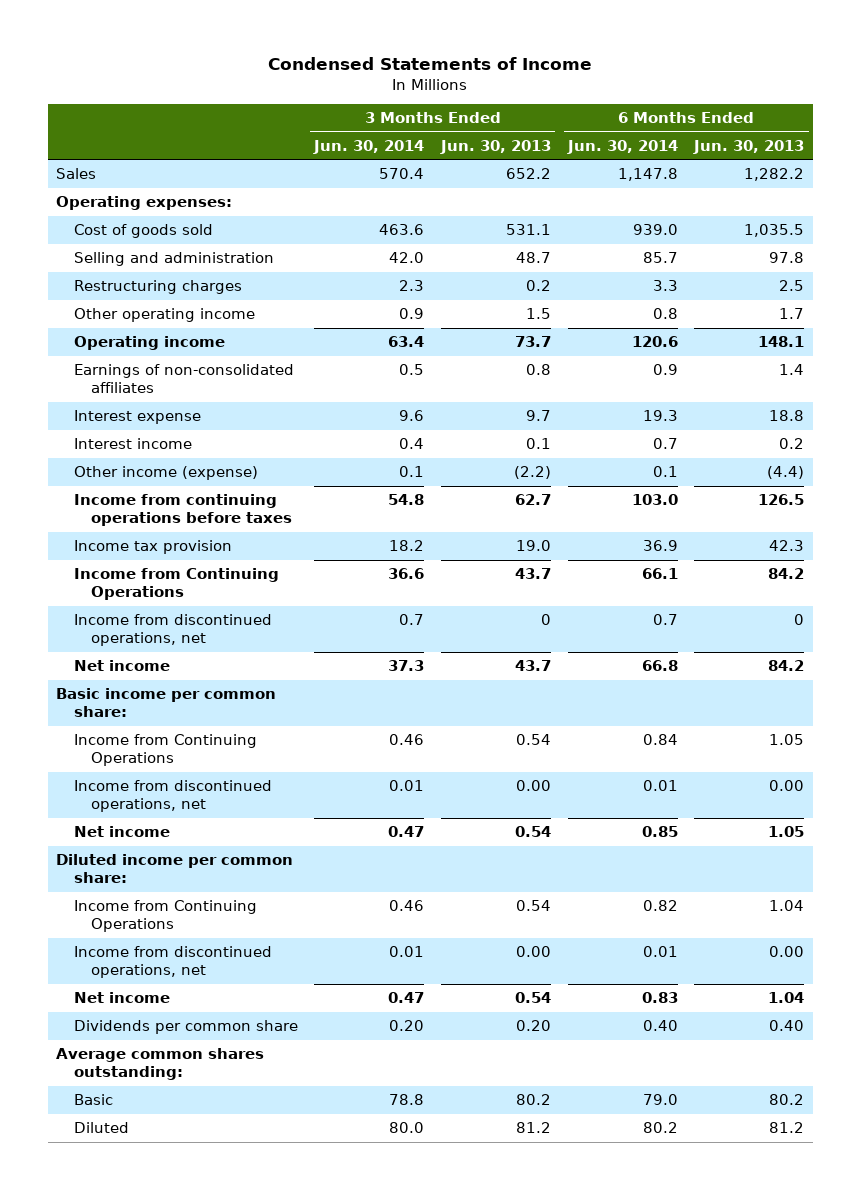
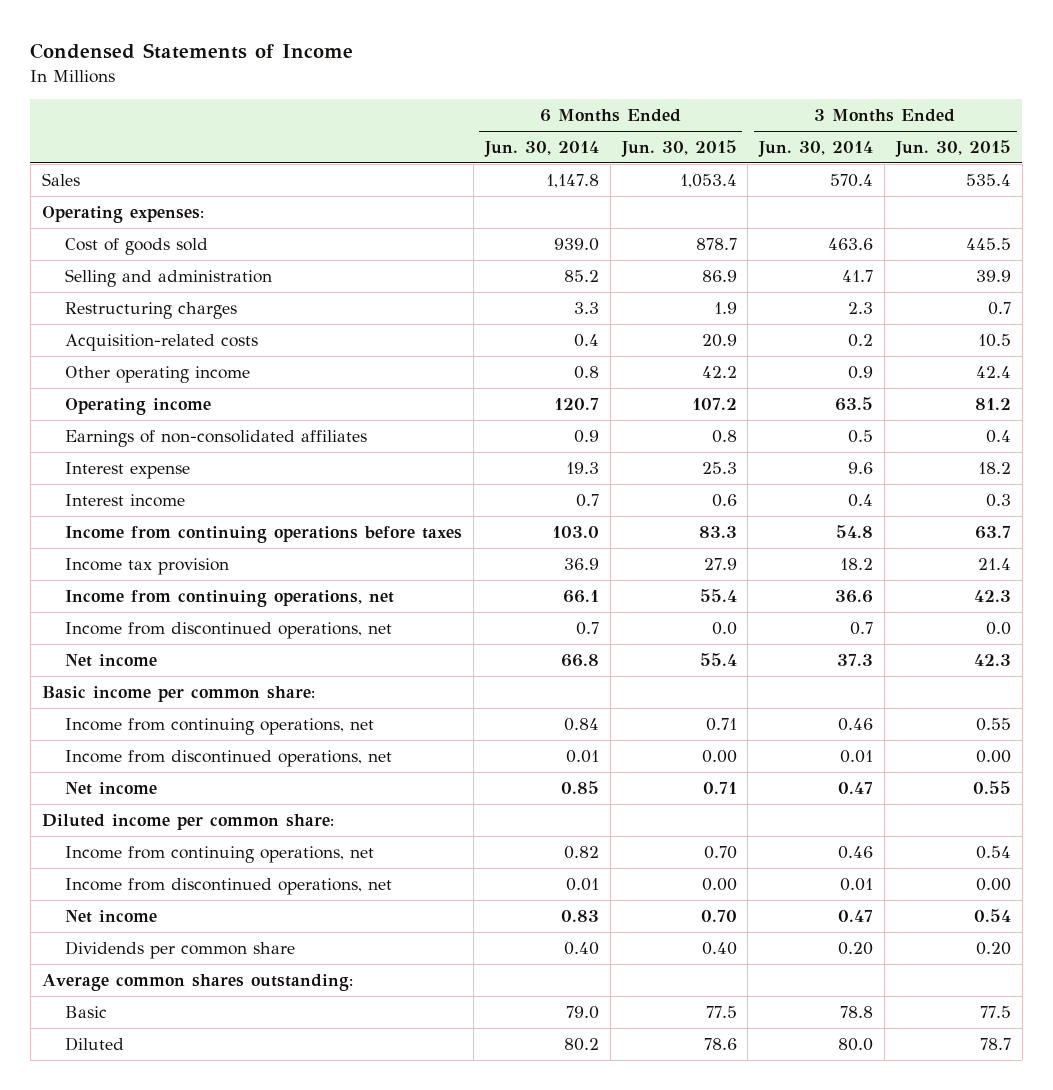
- | 3 Months Ended Jun. 30, 2014 | 3 Months Ended Jun. 30, 2013 | 6 Months Ended Jun. 30, 2014 | 6 Months Ended Jun. 30, 2013
+ | 6 Months Ended Jun. 30, 2014 | 6 Months Ended Jun. 30, 2015 | 3 Months Ended Jun. 30, 2014 | 3 Months Ended Jun. 30, 2015
- Selling and administration | 42.0 | 48.7 | 85.7 | 97.8
+ Selling and administration | 85.2 | 86.9 | 41.7 | 39.9
+ Acquisition-related costs | 0.4 | 20.9 | 0.2 | 10.5
- Operating income | 63.4 | 73.7 | 120.6 | 148.1
+ Operating income | 120.7 | 107.2 | 63.5 | 81.2
- Other income (expense) | 0.1 | (2.2) | 0.1 | (4.4)
- Income from Continuing Operations | 36.6 | 43.7 | 66.1 | 84.2
+ Income from continuing operations, net | 66.1 | 55.4 | 36.6 | 42.3
- Income from Continuing Operations | 0.46 | 0.54 | 0.84 | 1.05
+ Income from continuing operations, net | 0.84 | 0.71 | 0.46 | 0.55
- Income from Continuing Operations | 0.46 | 0.54 | 0.82 | 1.04
+ Income from continuing operations, net | 0.82 | 0.70 | 0.46 | 0.54

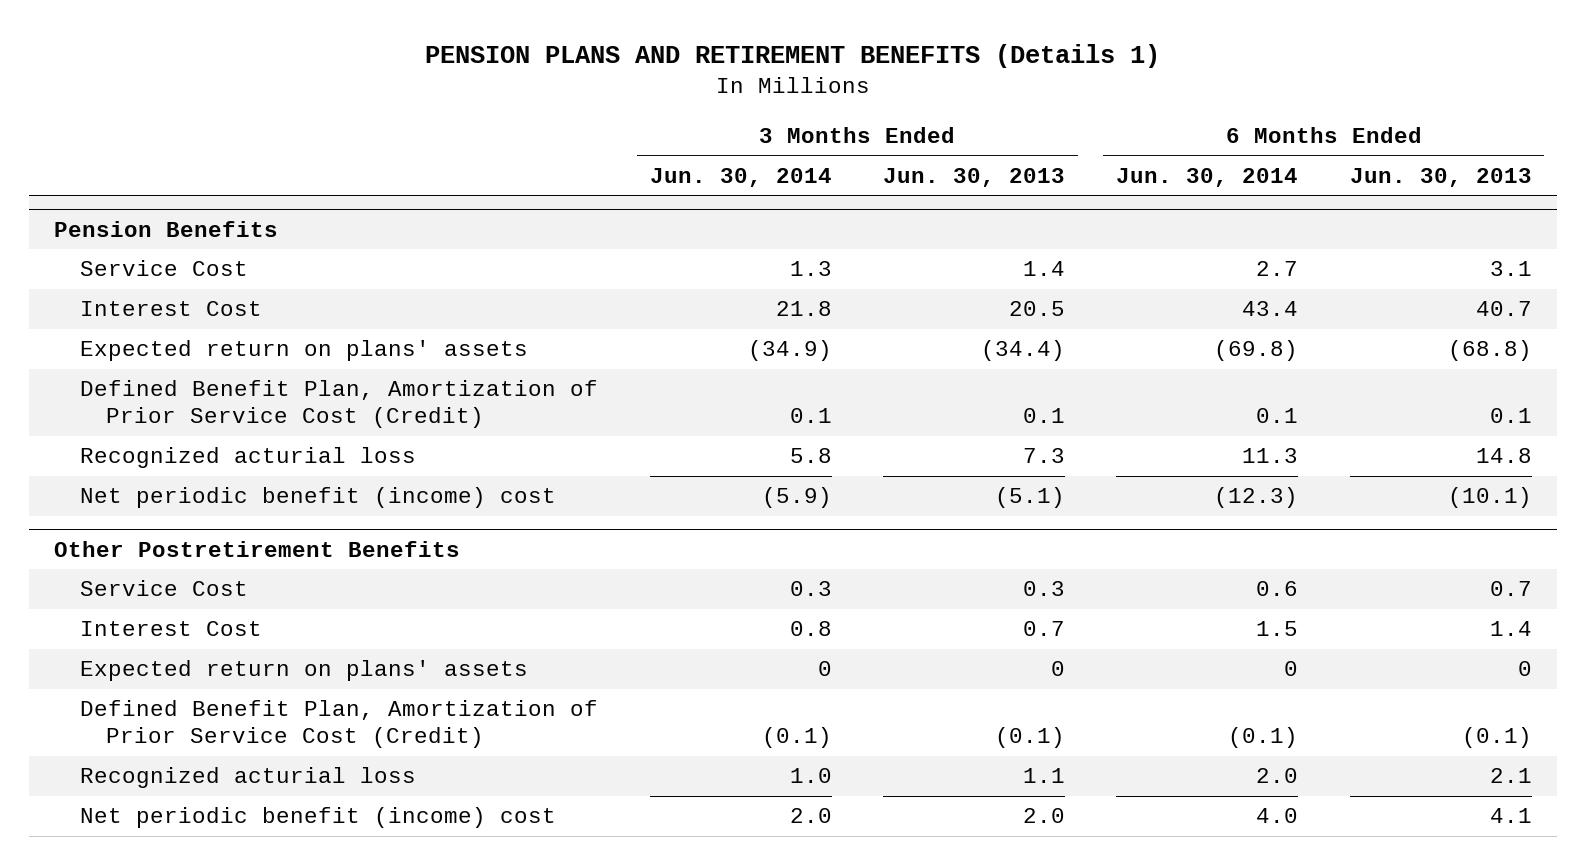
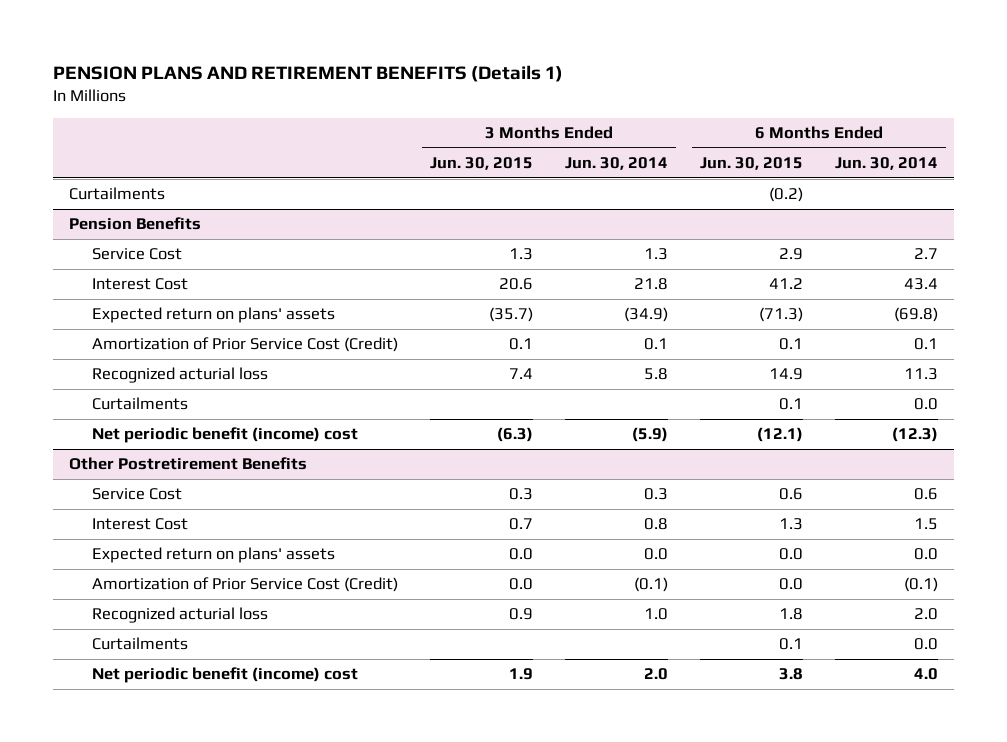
- | 3 Months Ended Jun. 30, 2014 | 3 Months Ended Jun. 30, 2013 | 6 Months Ended Jun. 30, 2014 | 6 Months Ended Jun. 30, 2013
+ | 3 Months Ended Jun. 30, 2015 | 3 Months Ended Jun. 30, 2014 | 6 Months Ended Jun. 30, 2015 | 6 Months Ended Jun. 30, 2014
+ Curtailments | | | (0.2) |
@ Pension Benefits
- Defined Benefit Plan, Amortization of Prior Service Cost (Credit) | 0.1 | 0.1 | 0.1 | 0.1
+ Amortization of Prior Service Cost (Credit) | 0.1 | 0.1 | 0.1 | 0.1
+ Curtailments | | | 0.1 | 0.0
@ Other Postretirement Benefits
- Expected return on plans' assets | 0 | 0 | 0 | 0
- Defined Benefit Plan, Amortization of Prior Service Cost (Credit) | (0.1) | (0.1) | (0.1) | (0.1)
+ Expected return on plans' assets | 0.0 | 0.0 | 0.0 | 0.0
+ Amortization of Prior Service Cost (Credit) | 0.0 | (0.1) | 0.0 | (0.1)
+ Curtailments | | | 0.1 | 0.0

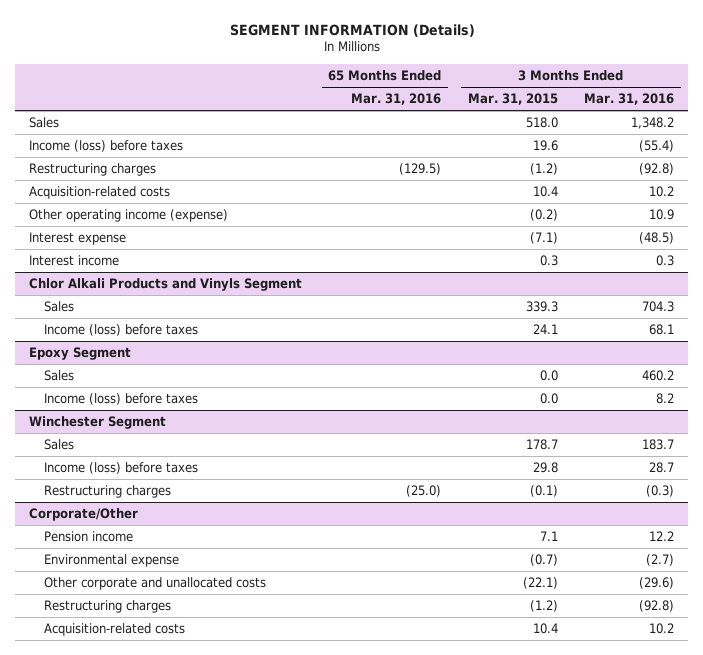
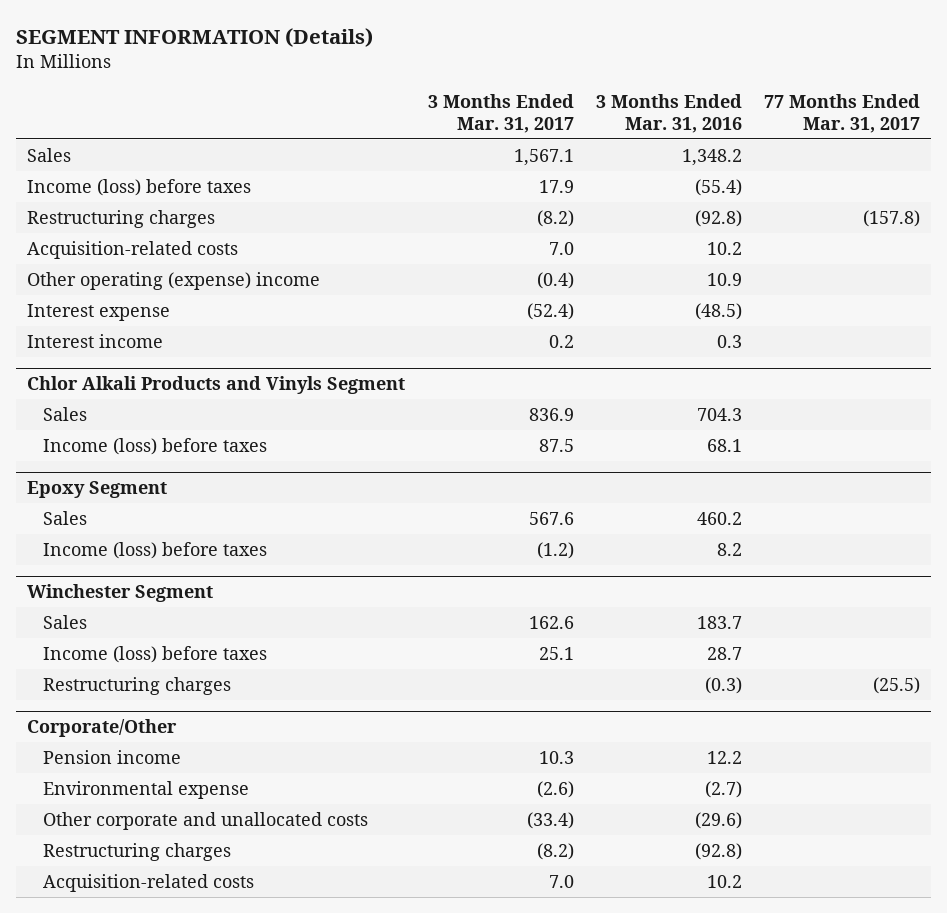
- | 65 Months Ended Mar. 31, 2016 | 3 Months Ended Mar. 31, 2015 | 3 Months Ended Mar. 31, 2016
+ | 3 Months Ended Mar. 31, 2017 | 3 Months Ended Mar. 31, 2016 | 77 Months Ended Mar. 31, 2017
- Other operating income (expense) | | (0.2) | 10.9
+ Other operating (expense) income | (0.4) | 10.9 |

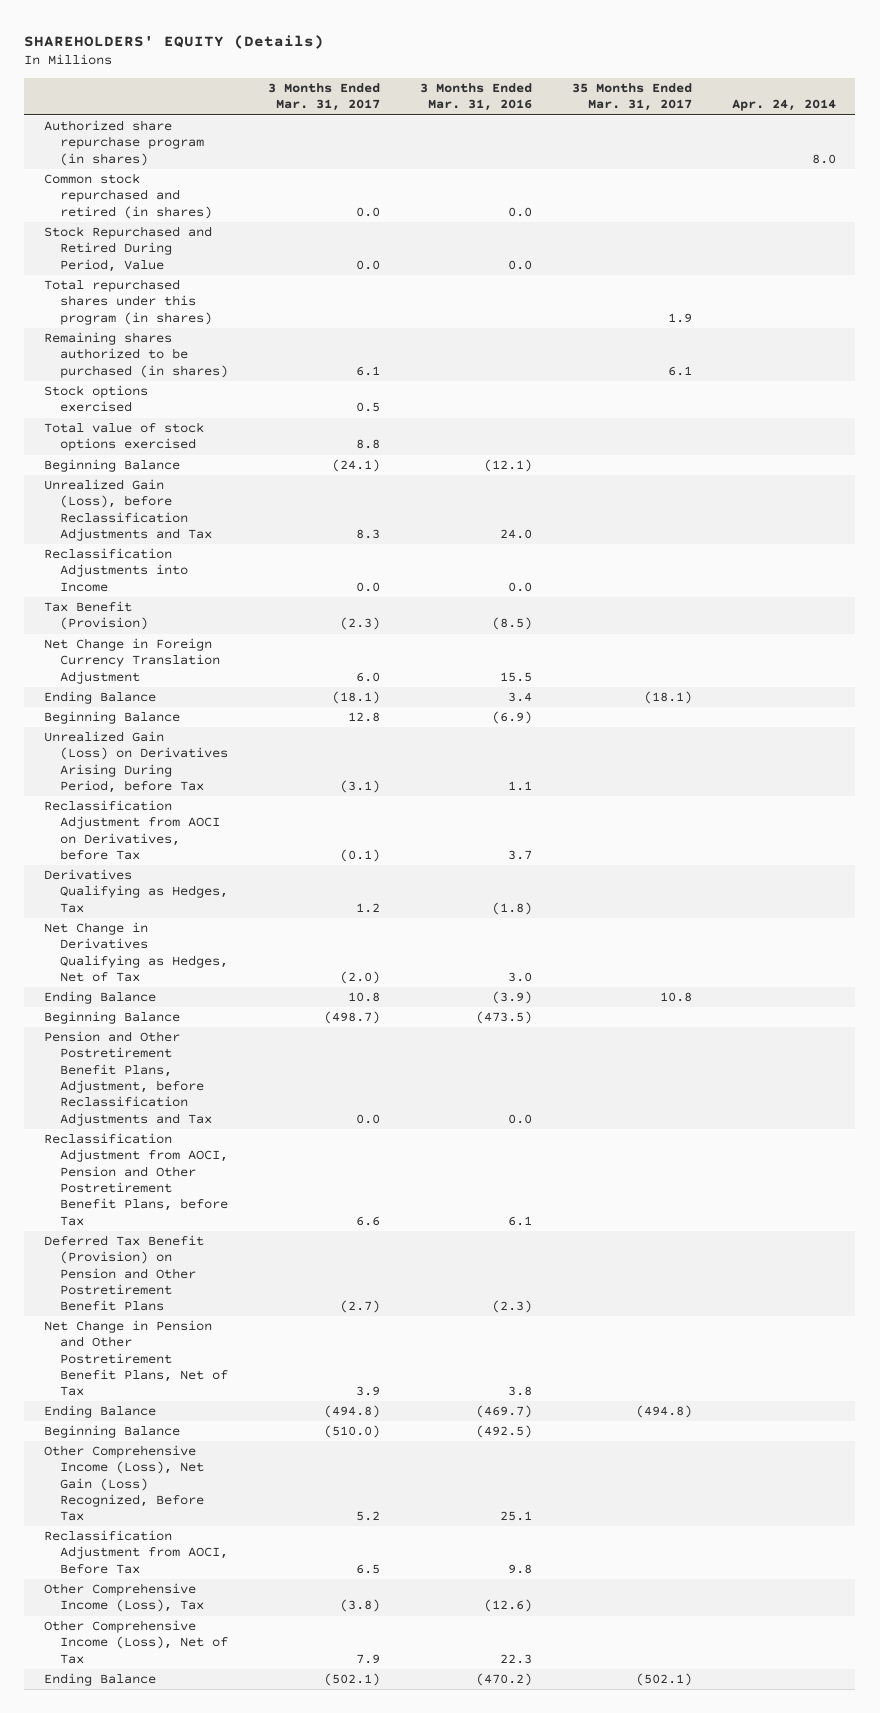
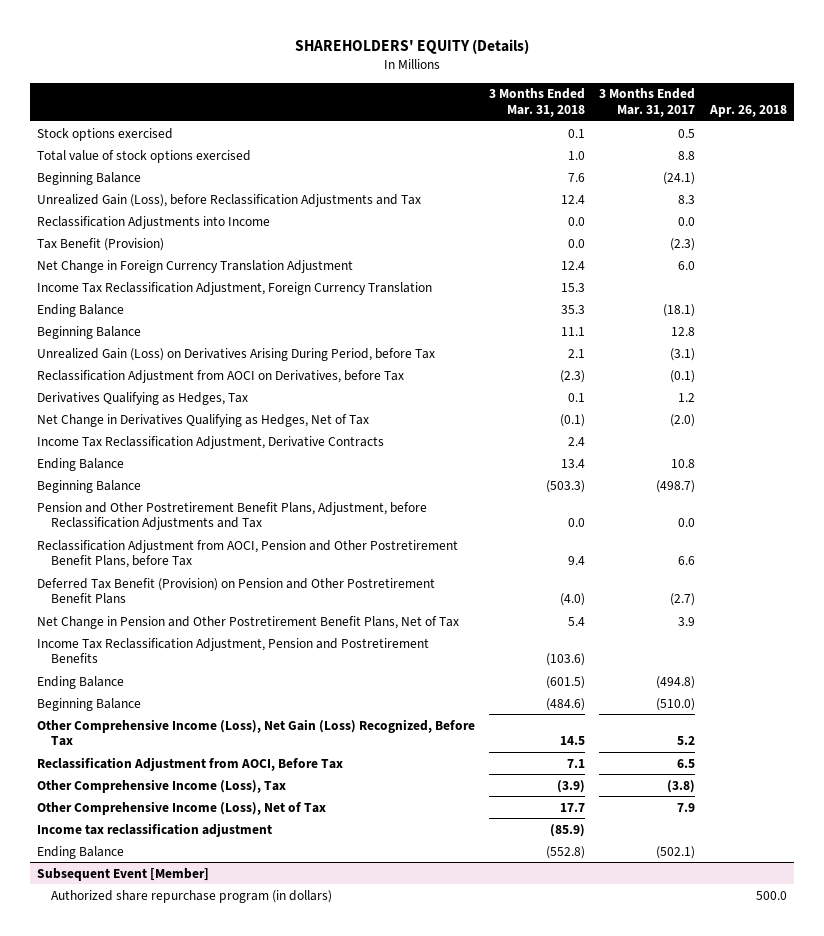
- | 3 Months Ended Mar. 31, 2017 | 3 Months Ended Mar. 31, 2016 | 35 Months Ended Mar. 31, 2017 | Apr. 24, 2014
+ | 3 Months Ended Mar. 31, 2018 | 3 Months Ended Mar. 31, 2017 | Apr. 26, 2018
- Authorized share repurchase program (in shares) | | | | 8.0
- Common stock repurchased and retired (in shares) | 0.0 | 0.0 | |
- Stock Repurchased and Retired During Period, Value | 0.0 | 0.0 | |
- Total repurchased shares under this program (in shares) | | | 1.9 |
- Remaining shares authorized to be purchased (in shares) | 6.1 | | 6.1 |
+ Income Tax Reclassification Adjustment, Foreign Currency Translation | 15.3 | |
+ Income Tax Reclassification Adjustment, Derivative Contracts | 2.4 | |
+ Income Tax Reclassification Adjustment, Pension and Postretirement Benefits | (103.6) | |
+ Income tax reclassification adjustment | (85.9) | |
+ Subsequent Event [Member]
+ Authorized share repurchase program (in dollars) | | | 500.0

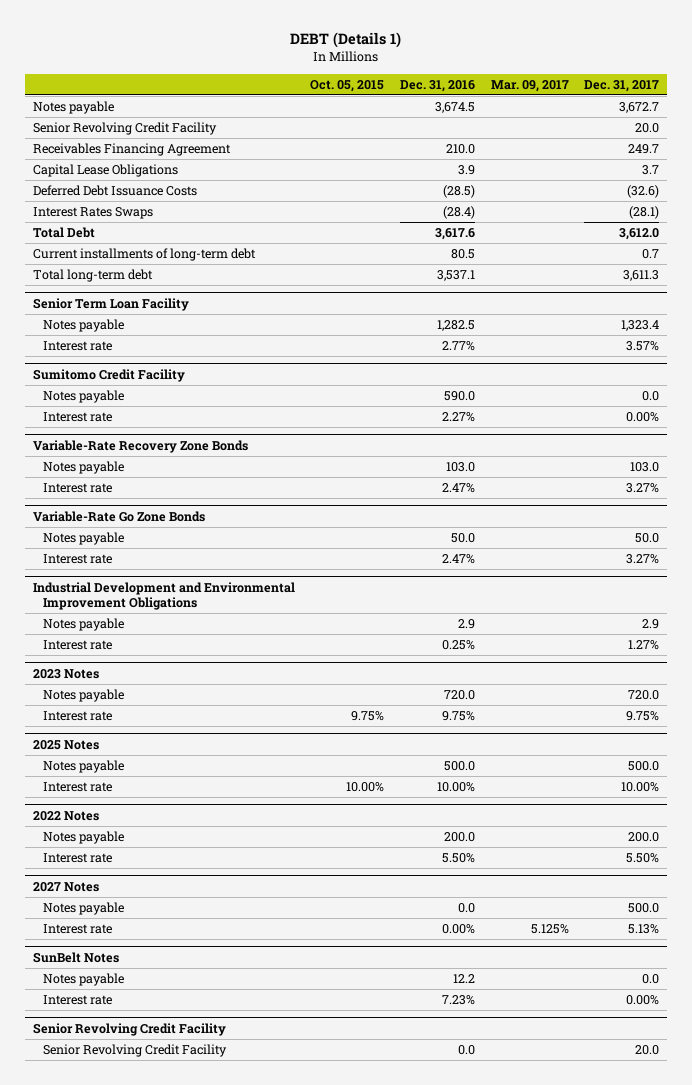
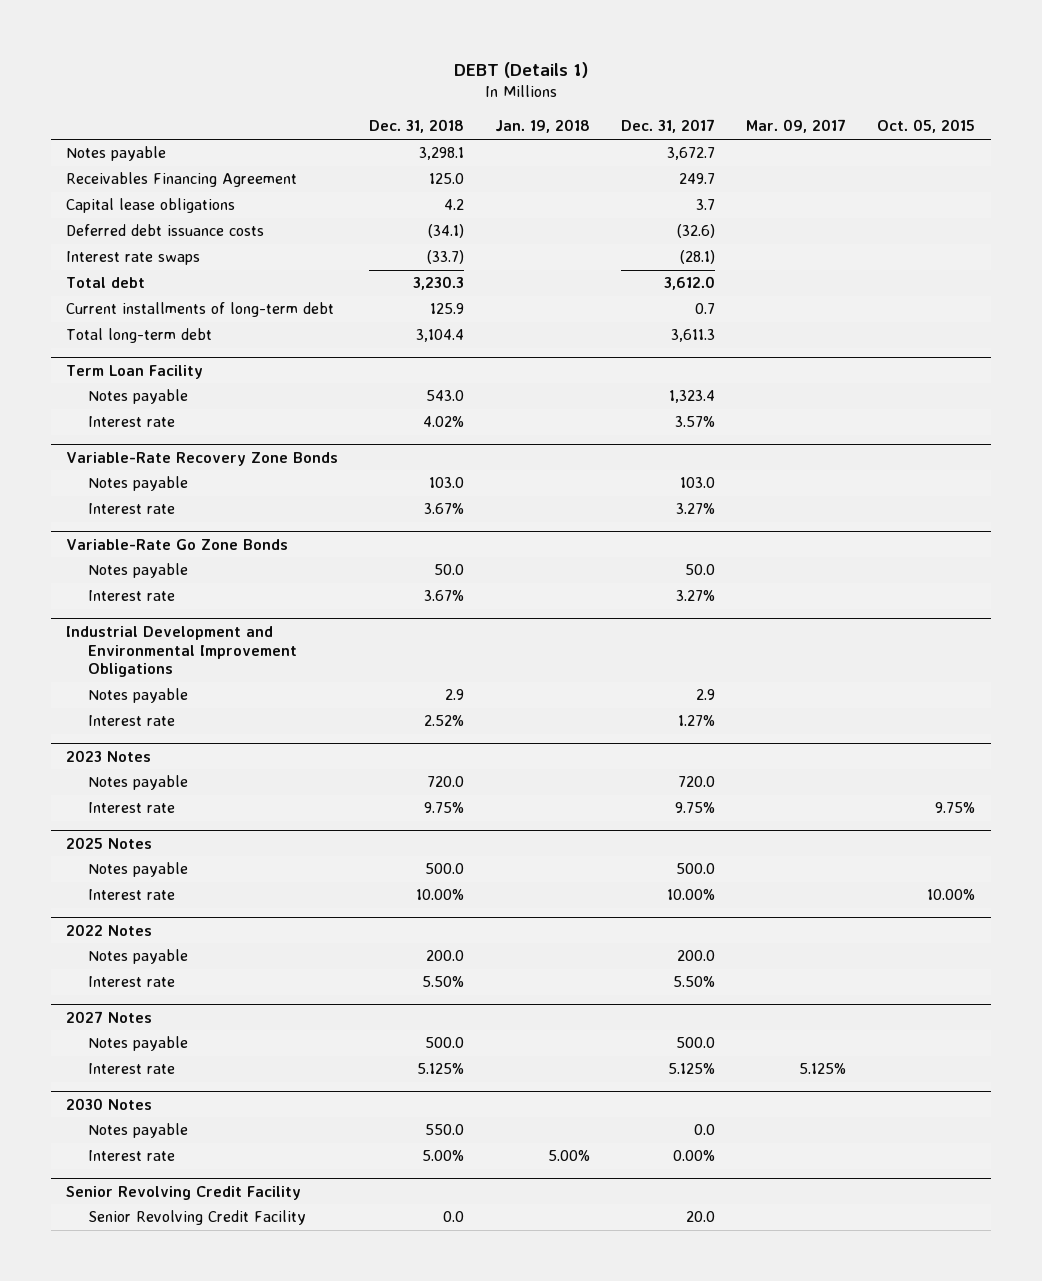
- | Oct. 05, 2015 | Dec. 31, 2016 | Mar. 09, 2017 | Dec. 31, 2017
+ | Dec. 31, 2018 | Jan. 19, 2018 | Dec. 31, 2017 | Mar. 09, 2017 | Oct. 05, 2015
- Senior Revolving Credit Facility | | | | 20.0
- Capital Lease Obligations | | 3.9 | | 3.7
- Deferred Debt Issuance Costs | | (28.5) | | (32.6)
- Interest Rates Swaps | | (28.4) | | (28.1)
- Total Debt | | 3,617.6 | | 3,612.0
+ Capital lease obligations | 4.2 | | 3.7 | |
+ Deferred debt issuance costs | (34.1) | | (32.6) | |
+ Interest rate swaps | (33.7) | | (28.1) | |
+ Total debt | 3,230.3 | | 3,612.0 | |
- Senior Term Loan Facility
+ Term Loan Facility
- Sumitomo Credit Facility
- Notes payable | | 590.0 | | 0.0
- Interest rate | | 2.27% | | 0.00%
@ 2027 Notes
- Interest rate | | 0.00% | 5.125% | 5.13%
- SunBelt Notes
@ 2027 Notes
+ Interest rate | 5.125% | | 5.125% | 5.125% |
+ 2030 Notes

